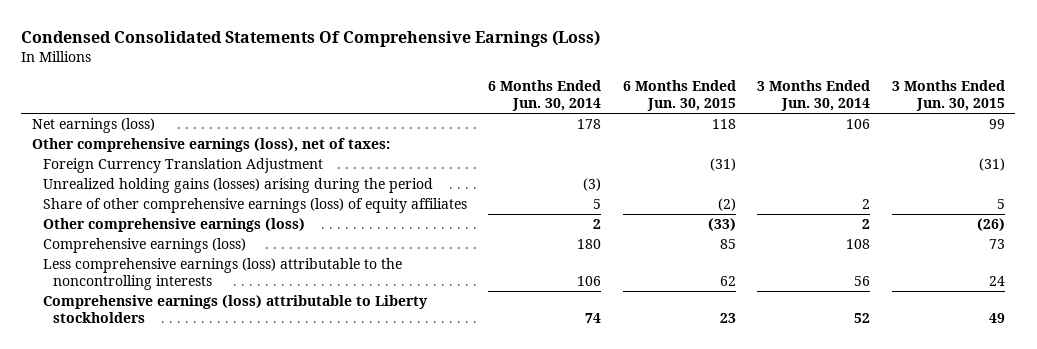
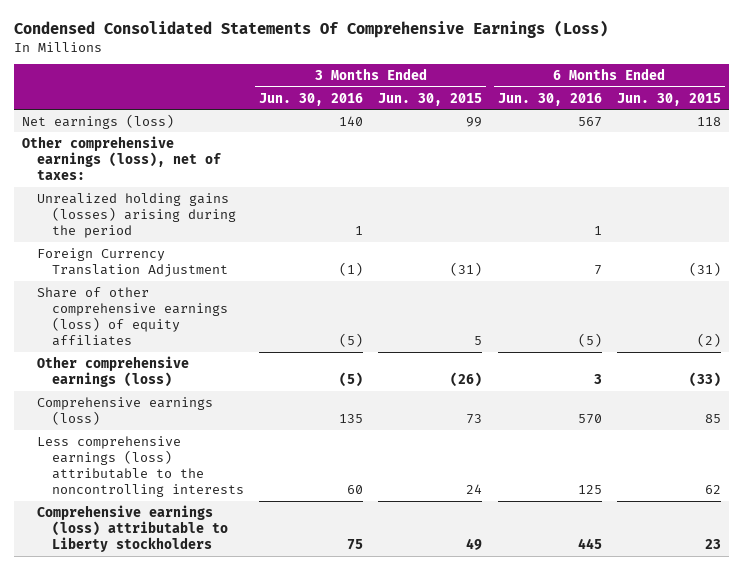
- | 6 Months Ended Jun. 30, 2014 | 6 Months Ended Jun. 30, 2015 | 3 Months Ended Jun. 30, 2014 | 3 Months Ended Jun. 30, 2015
+ | 3 Months Ended Jun. 30, 2016 | 3 Months Ended Jun. 30, 2015 | 6 Months Ended Jun. 30, 2016 | 6 Months Ended Jun. 30, 2015
moved down: Foreign Currency Translation Adjustment | (1) | (31) | 7 | (31)

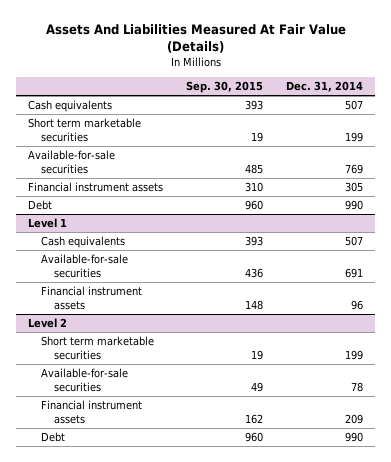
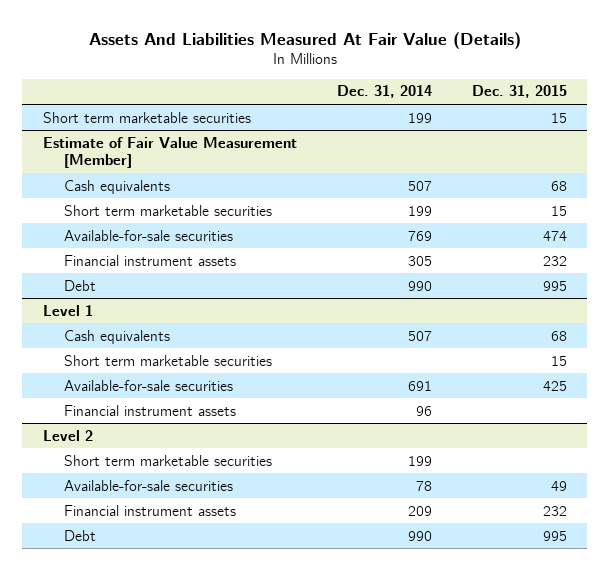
- | Sep. 30, 2015 | Dec. 31, 2014
+ | Dec. 31, 2014 | Dec. 31, 2015
+ Short term marketable securities | 199 | 15
+ Estimate of Fair Value Measurement [Member]
@ Level 1
+ Short term marketable securities | | 15

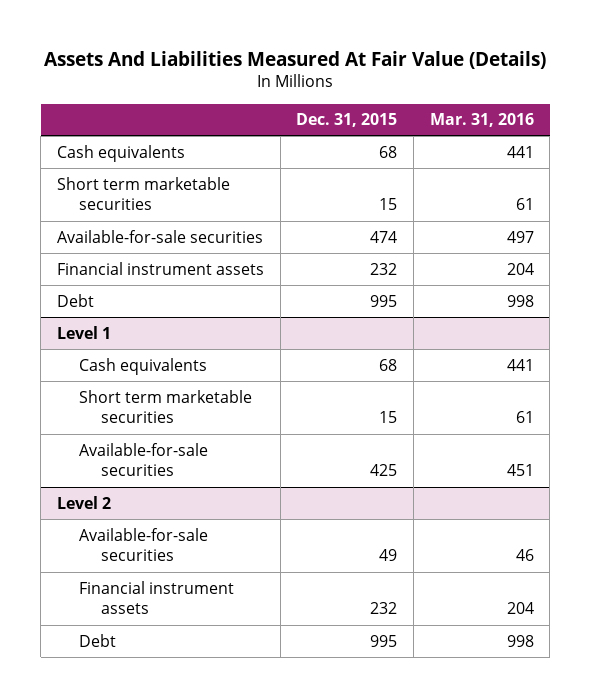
- | Dec. 31, 2014 | Dec. 31, 2015
+ | Dec. 31, 2015 | Mar. 31, 2016
- Short term marketable securities | 199 | 15
- Estimate of Fair Value Measurement [Member]
@ Level 1
- Financial instrument assets | 96 |
@ Level 2
- Short term marketable securities | 199 |

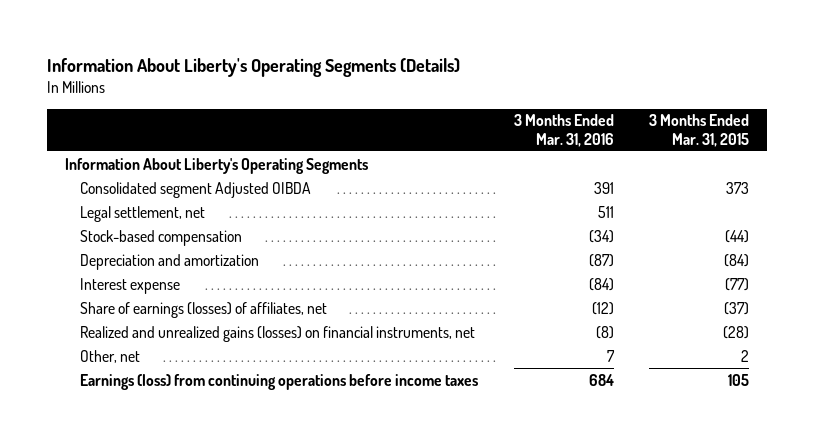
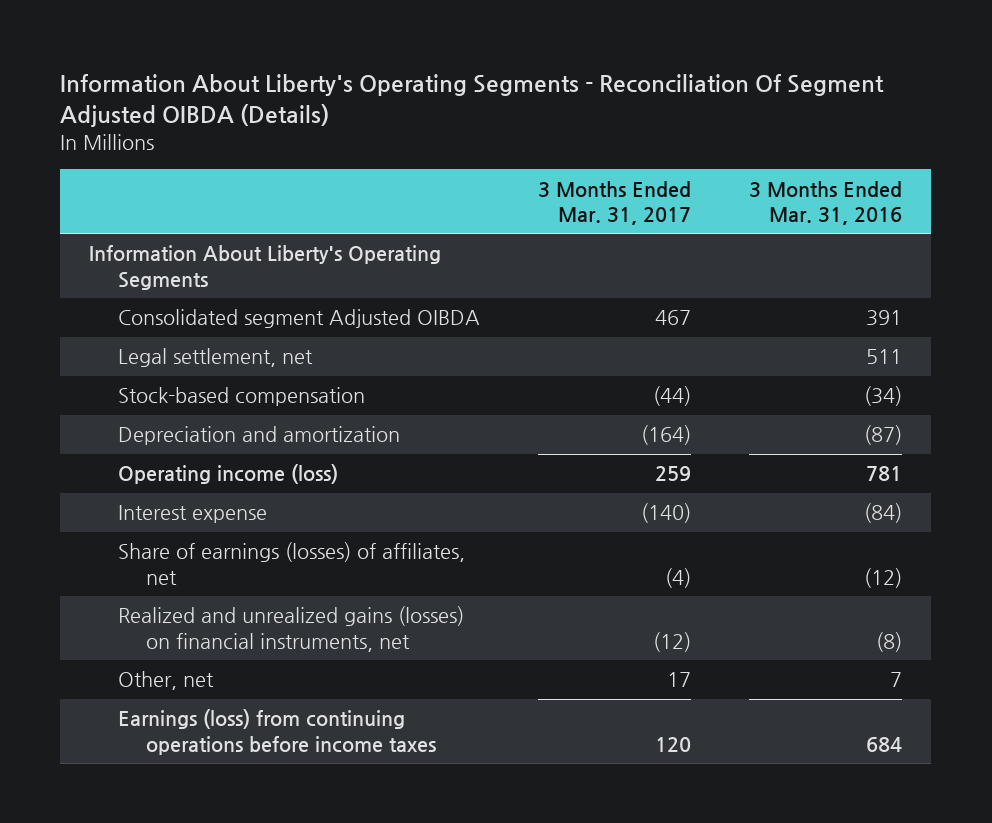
- Information About Liberty's Operating Segments (Details)
+ Information About Liberty's Operating Segments - Reconciliation Of Segment Adjusted OIBDA (Details)
- | 3 Months Ended Mar. 31, 2016 | 3 Months Ended Mar. 31, 2015
+ | 3 Months Ended Mar. 31, 2017 | 3 Months Ended Mar. 31, 2016
+ Operating income (loss) | 259 | 781

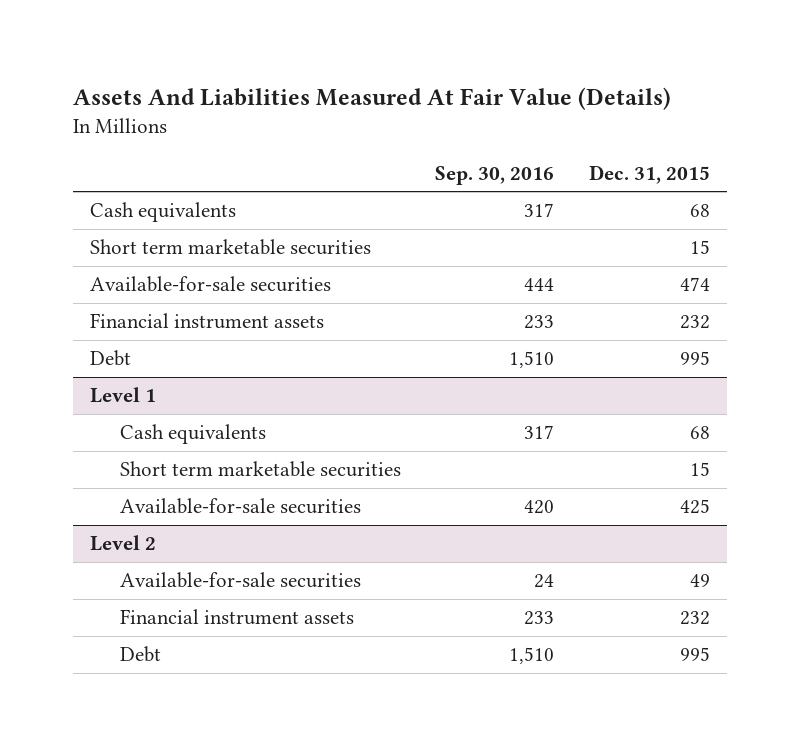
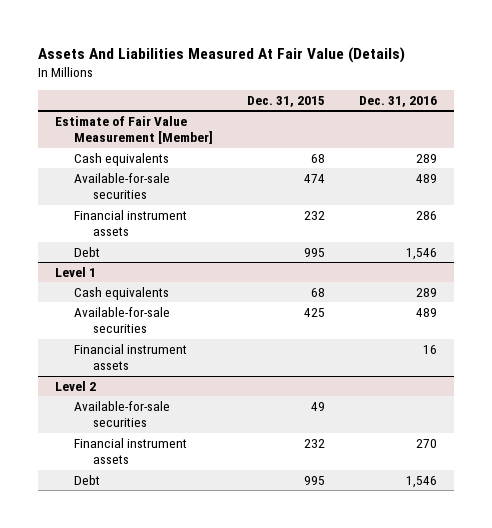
- | Sep. 30, 2016 | Dec. 31, 2015
+ | Dec. 31, 2015 | Dec. 31, 2016
+ Estimate of Fair Value Measurement [Member]
- Short term marketable securities | | 15
@ Level 1
- Short term marketable securities | | 15
+ Financial instrument assets | | 16

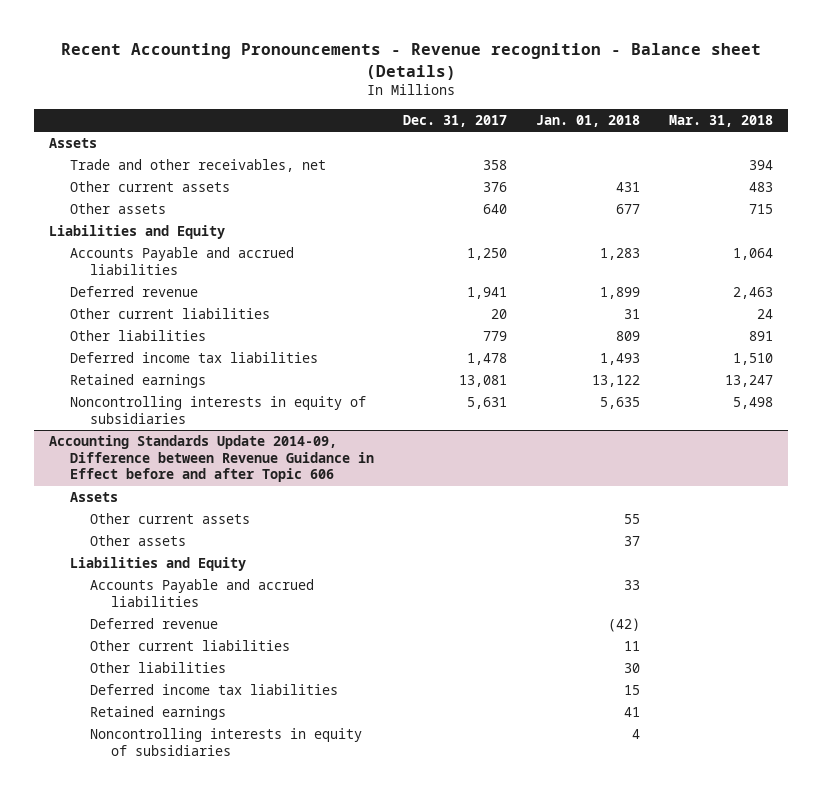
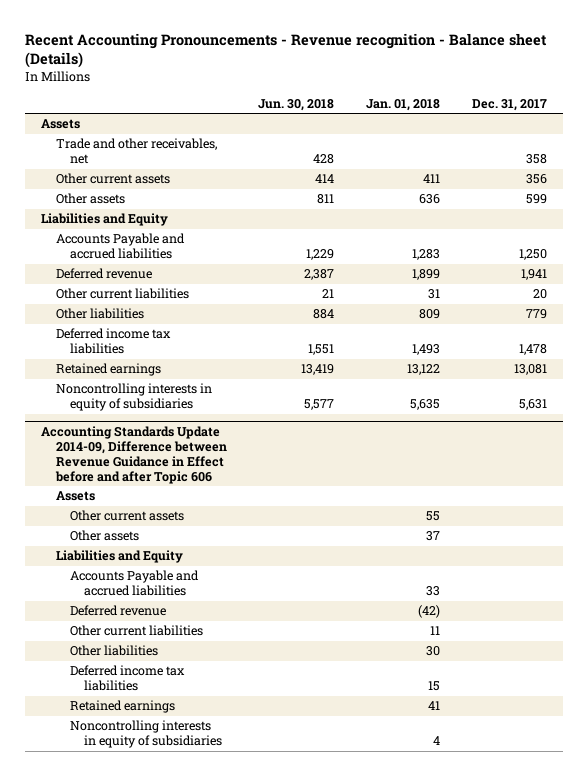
- | Dec. 31, 2017 | Jan. 01, 2018 | Mar. 31, 2018
+ | Jun. 30, 2018 | Jan. 01, 2018 | Dec. 31, 2017
- Other current assets | 376 | 431 | 483
- Other assets | 640 | 677 | 715
+ Other current assets | 414 | 411 | 356
+ Other assets | 811 | 636 | 599

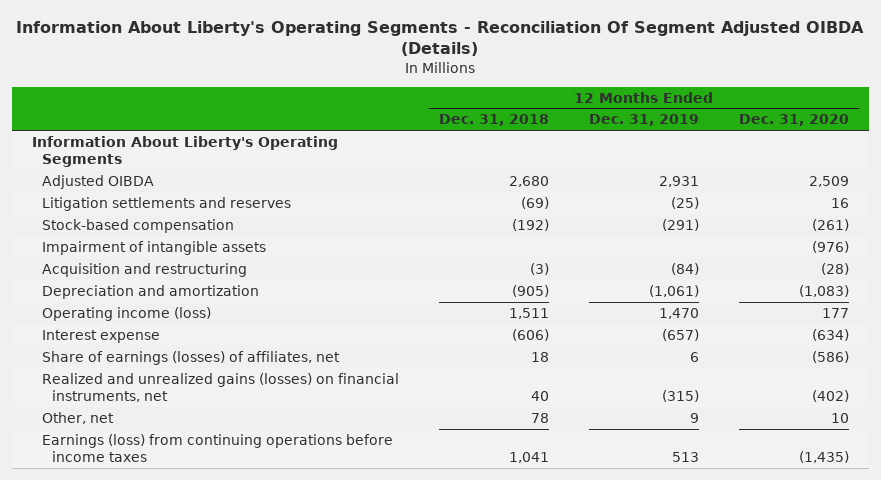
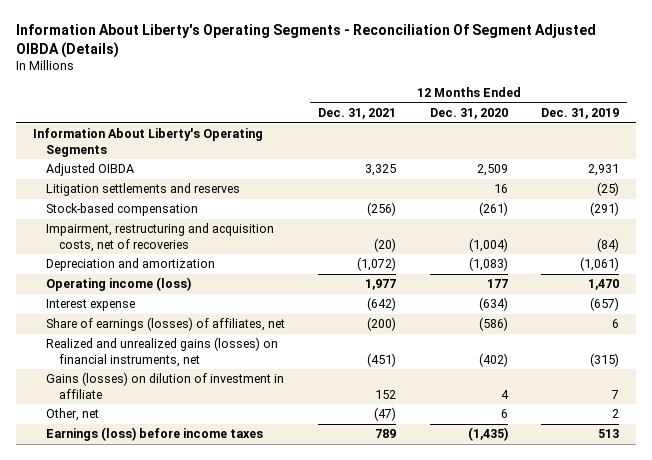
- | 12 Months Ended Dec. 31, 2018 | 12 Months Ended Dec. 31, 2019 | 12 Months Ended Dec. 31, 2020
+ | 12 Months Ended Dec. 31, 2021 | 12 Months Ended Dec. 31, 2020 | 12 Months Ended Dec. 31, 2019
- Impairment of intangible assets | | | (976)
- Acquisition and restructuring | (3) | (84) | (28)
+ Impairment, restructuring and acquisition costs, net of recoveries | (20) | (1,004) | (84)
- Other, net | 78 | 9 | 10
- Earnings (loss) from continuing operations before income taxes | 1,041 | 513 | (1,435)
+ Gains (losses) on dilution of investment in affiliate | 152 | 4 | 7
+ Other, net | (47) | 6 | 2
+ Earnings (loss) before income taxes | 789 | (1,435) | 513

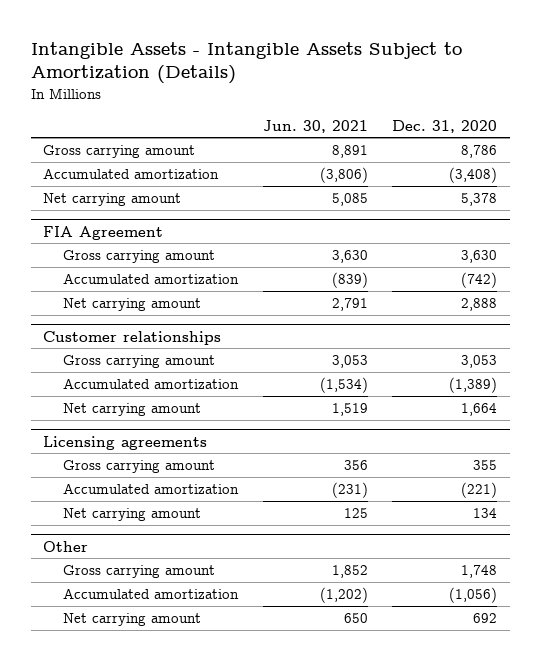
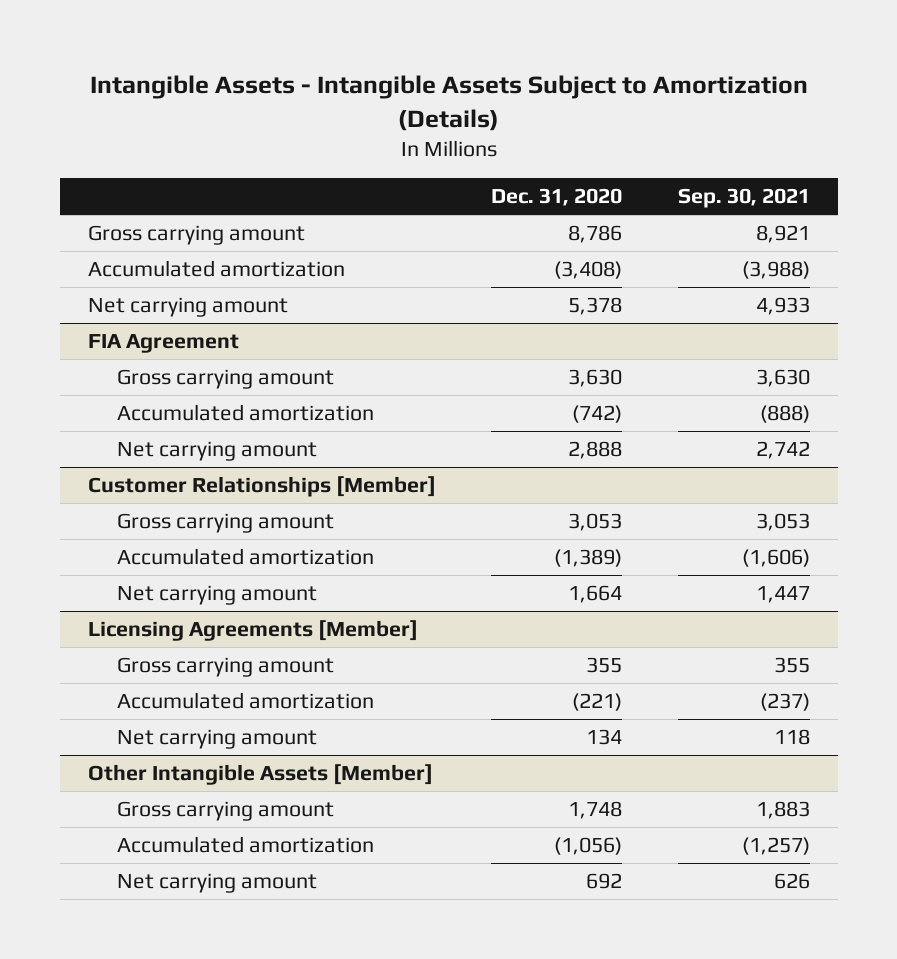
- | Jun. 30, 2021 | Dec. 31, 2020
+ | Dec. 31, 2020 | Sep. 30, 2021
- Customer relationships
+ Customer Relationships [Member]
- Licensing agreements
+ Licensing Agreements [Member]
- Other
+ Other Intangible Assets [Member]

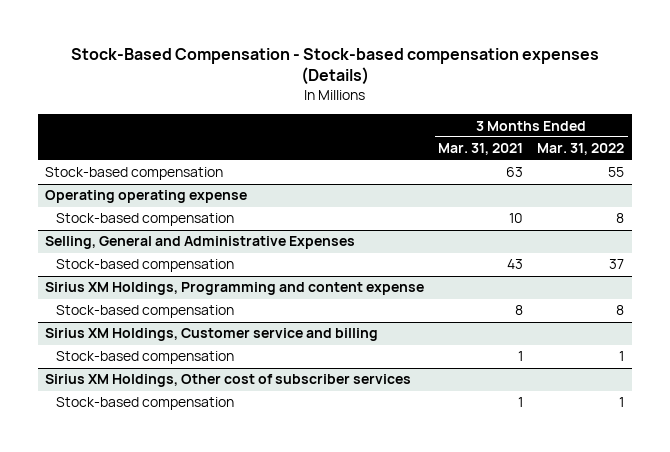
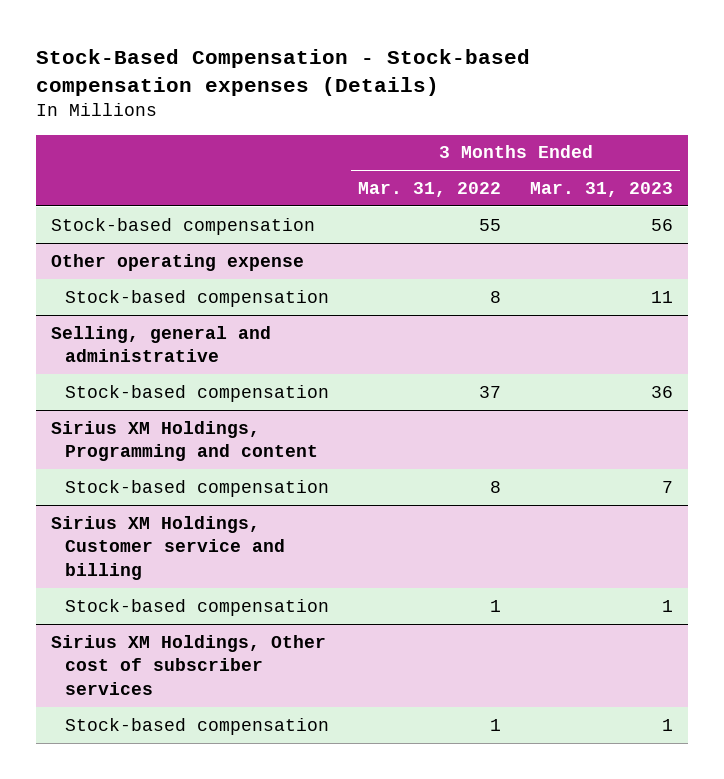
- | 3 Months Ended Mar. 31, 2021 | 3 Months Ended Mar. 31, 2022
+ | 3 Months Ended Mar. 31, 2022 | 3 Months Ended Mar. 31, 2023
- Operating operating expense
+ Other operating expense
- Selling, General and Administrative Expenses
+ Selling, general and administrative
- Sirius XM Holdings, Programming and content expense
+ Sirius XM Holdings, Programming and content

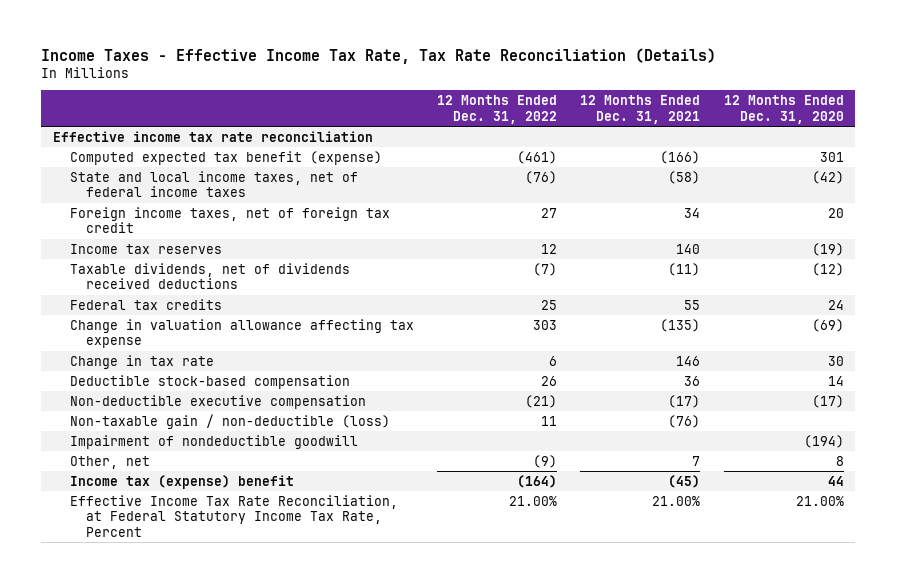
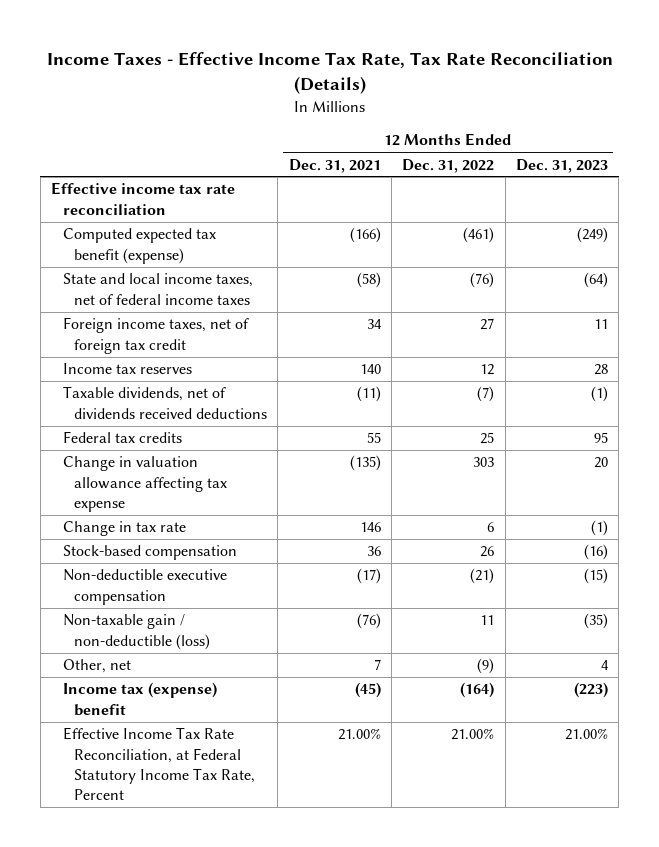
- | 12 Months Ended Dec. 31, 2022 | 12 Months Ended Dec. 31, 2021 | 12 Months Ended Dec. 31, 2020
+ | 12 Months Ended Dec. 31, 2021 | 12 Months Ended Dec. 31, 2022 | 12 Months Ended Dec. 31, 2023
- Deductible stock-based compensation | 26 | 36 | 14
+ Stock-based compensation | 36 | 26 | (16)
- Impairment of nondeductible goodwill | | | (194)

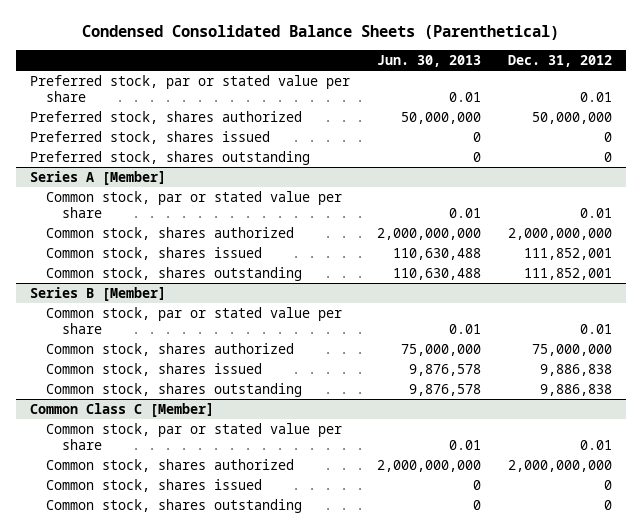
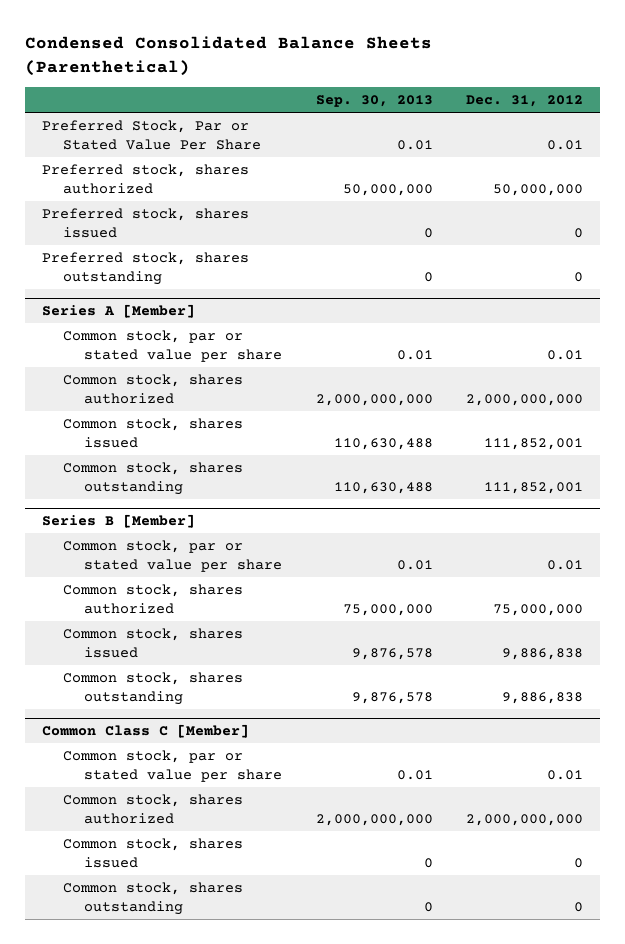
- | Jun. 30, 2013 | Dec. 31, 2012
+ | Sep. 30, 2013 | Dec. 31, 2012
- Preferred stock, par or stated value per share | 0.01 | 0.01
+ Preferred Stock, Par or Stated Value Per Share | 0.01 | 0.01

